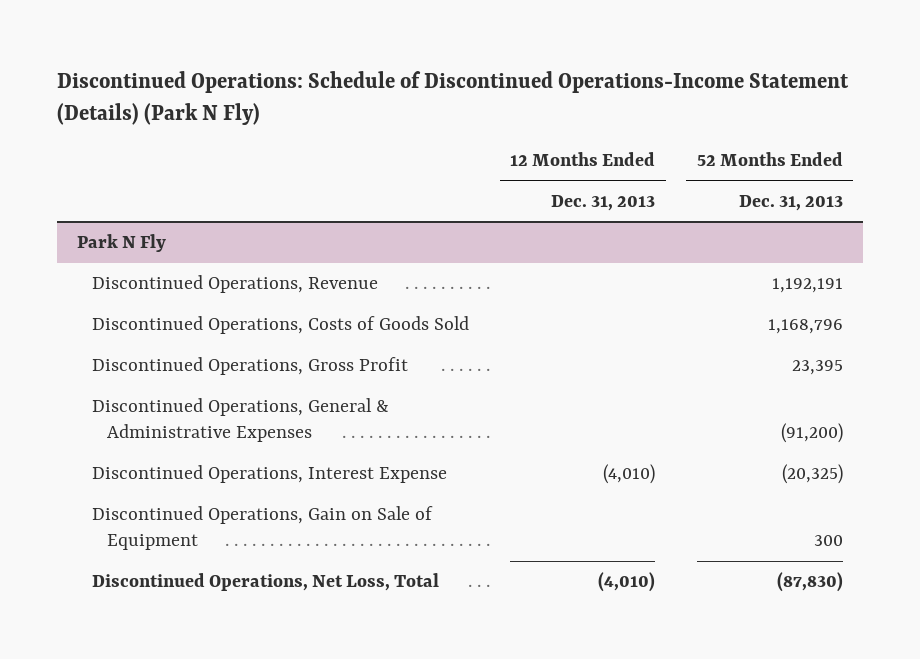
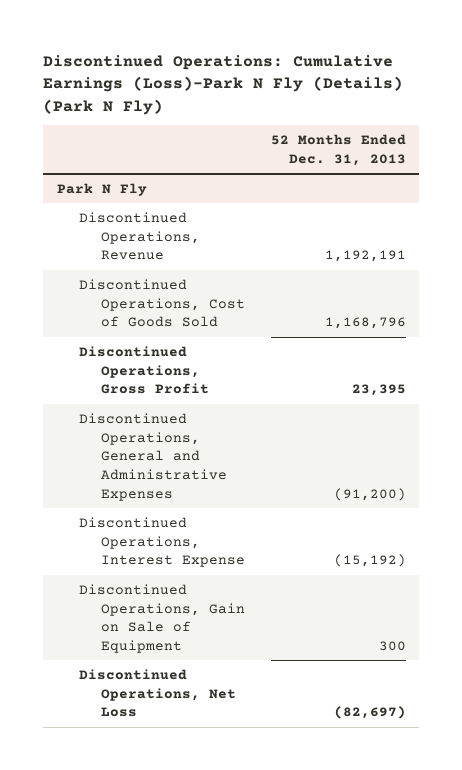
- Discontinued Operations: Schedule of Discontinued Operations-Income Statement (Details) (Park N Fly)
+ Discontinued Operations: Cumulative Earnings (Loss)-Park N Fly (Details) (Park N Fly)
- | 12 Months Ended Dec. 31, 2013 | 52 Months Ended Dec. 31, 2013
+ | 52 Months Ended Dec. 31, 2013
@ Park N Fly
- Discontinued Operations, Costs of Goods Sold | | 1,168,796
+ Discontinued Operations, Cost of Goods Sold | 1,168,796
- Discontinued Operations, General & Administrative Expenses | | (91,200)
- Discontinued Operations, Interest Expense | (4,010) | (20,325)
+ Discontinued Operations, General and Administrative Expenses | (91,200)
+ Discontinued Operations, Interest Expense | (15,192)
- Discontinued Operations, Net Loss, Total | (4,010) | (87,830)
+ Discontinued Operations, Net Loss | (82,697)

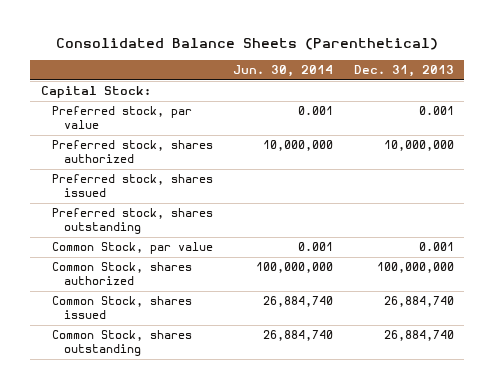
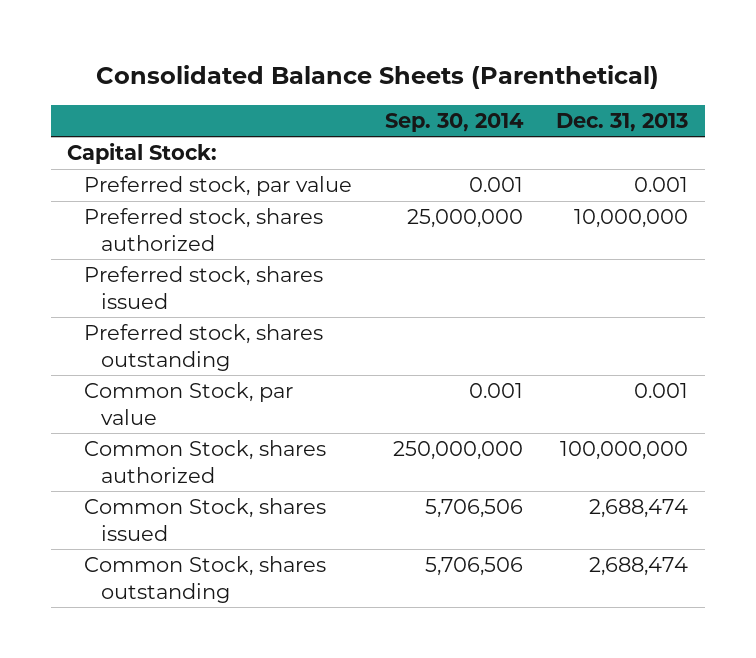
- | Jun. 30, 2014 | Dec. 31, 2013
+ | Sep. 30, 2014 | Dec. 31, 2013
- Common Stock, shares issued | 26,884,740 | 26,884,740
- Common Stock, shares outstanding | 26,884,740 | 26,884,740
+ Common Stock, shares issued | 5,706,506 | 2,688,474
+ Common Stock, shares outstanding | 5,706,506 | 2,688,474

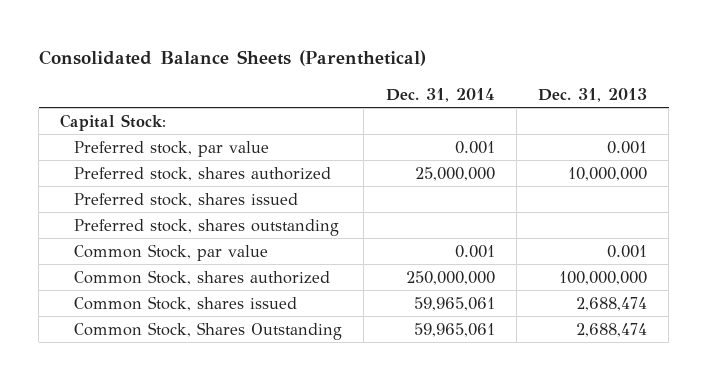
- | Sep. 30, 2014 | Dec. 31, 2013
+ | Dec. 31, 2014 | Dec. 31, 2013
- Common Stock, shares outstanding | 5,706,506 | 2,688,474
+ Common Stock, Shares Outstanding | 59,965,061 | 2,688,474

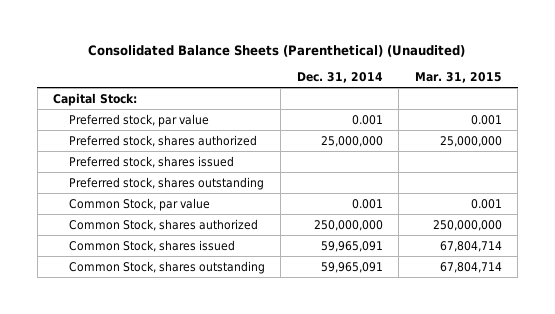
- Consolidated Balance Sheets (Parenthetical)
+ Consolidated Balance Sheets (Parenthetical) (Unaudited)
- | Dec. 31, 2014 | Dec. 31, 2013
+ | Dec. 31, 2014 | Mar. 31, 2015
- Common Stock, shares issued | 59,965,061 | 2,688,474
- Common Stock, Shares Outstanding | 59,965,061 | 2,688,474
+ Common Stock, shares issued | 59,965,091 | 67,804,714
+ Common Stock, shares outstanding | 59,965,091 | 67,804,714

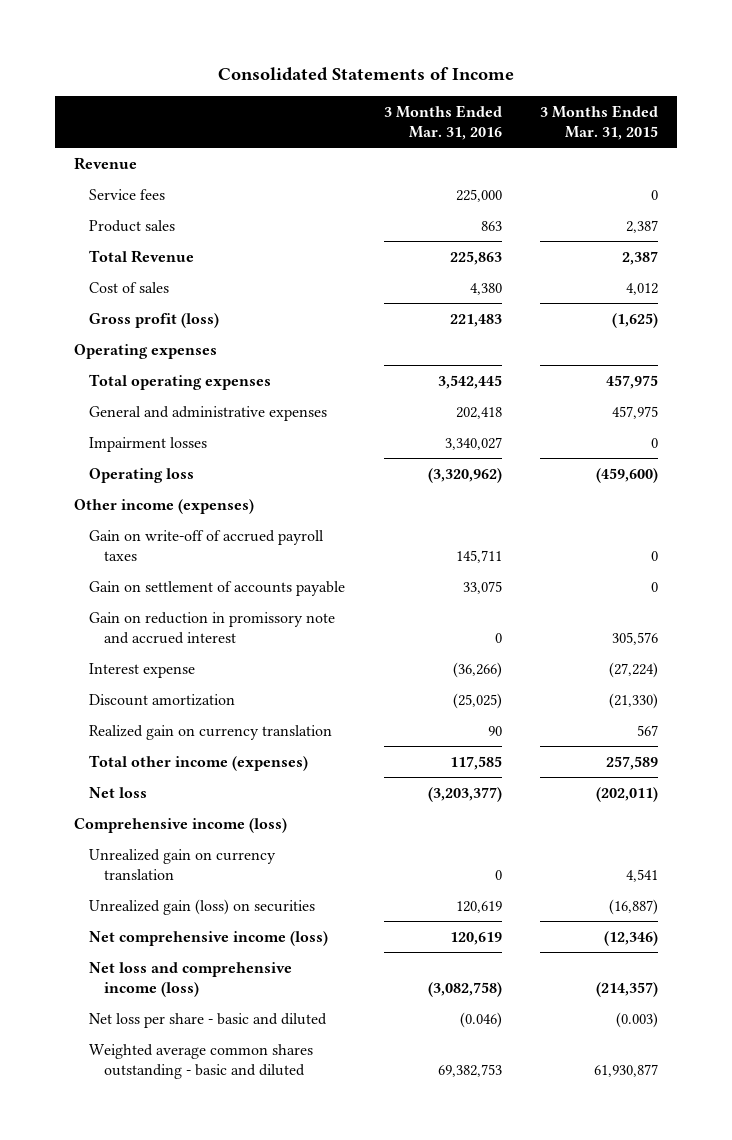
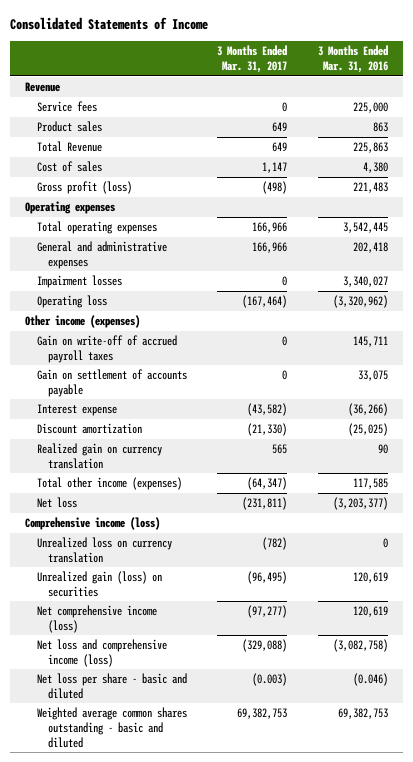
- | 3 Months Ended Mar. 31, 2016 | 3 Months Ended Mar. 31, 2015
+ | 3 Months Ended Mar. 31, 2017 | 3 Months Ended Mar. 31, 2016
- Gain on reduction in promissory note and accrued interest | 0 | 305,576
- Unrealized gain on currency translation | 0 | 4,541
+ Unrealized loss on currency translation | (782) | 0

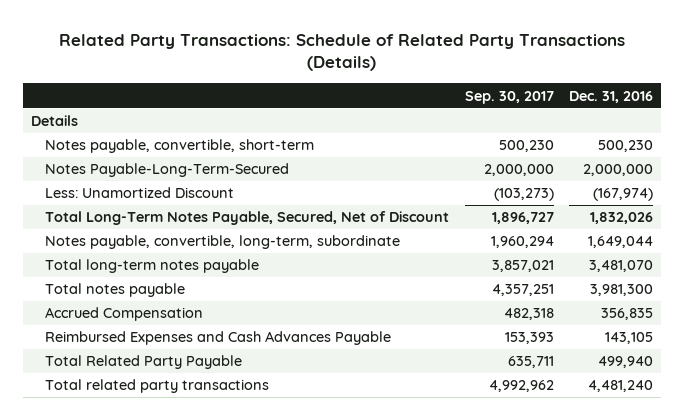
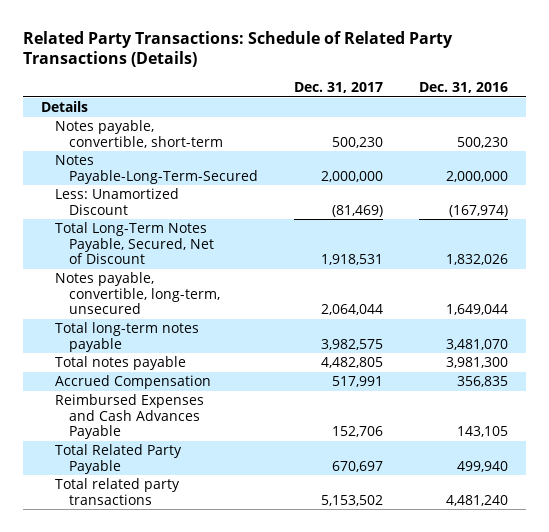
- | Sep. 30, 2017 | Dec. 31, 2016
+ | Dec. 31, 2017 | Dec. 31, 2016
- Notes payable, convertible, long-term, subordinate | 1,960,294 | 1,649,044
+ Notes payable, convertible, long-term, unsecured | 2,064,044 | 1,649,044

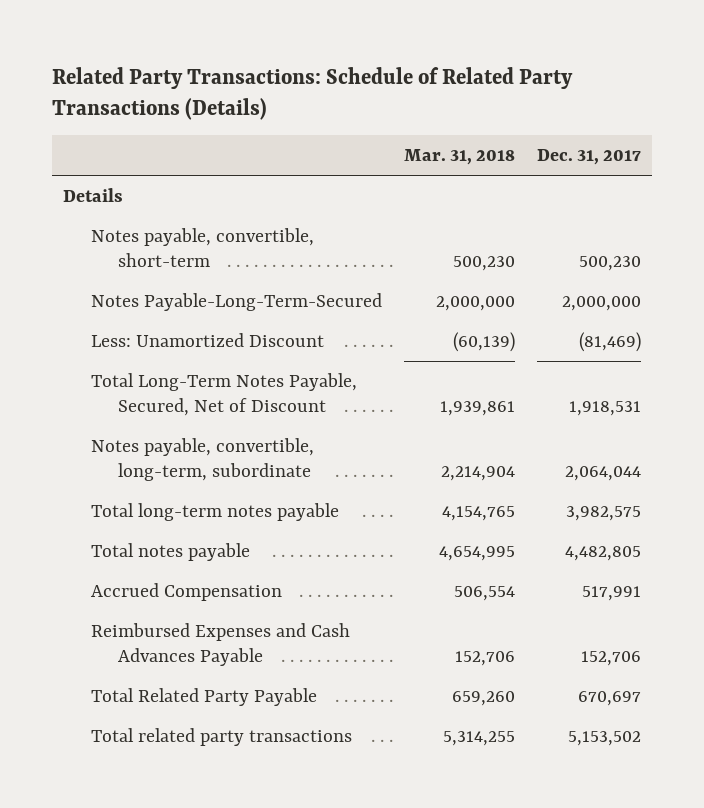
- | Dec. 31, 2017 | Dec. 31, 2016
+ | Mar. 31, 2018 | Dec. 31, 2017
- Notes payable, convertible, long-term, unsecured | 2,064,044 | 1,649,044
+ Notes payable, convertible, long-term, subordinate | 2,214,904 | 2,064,044

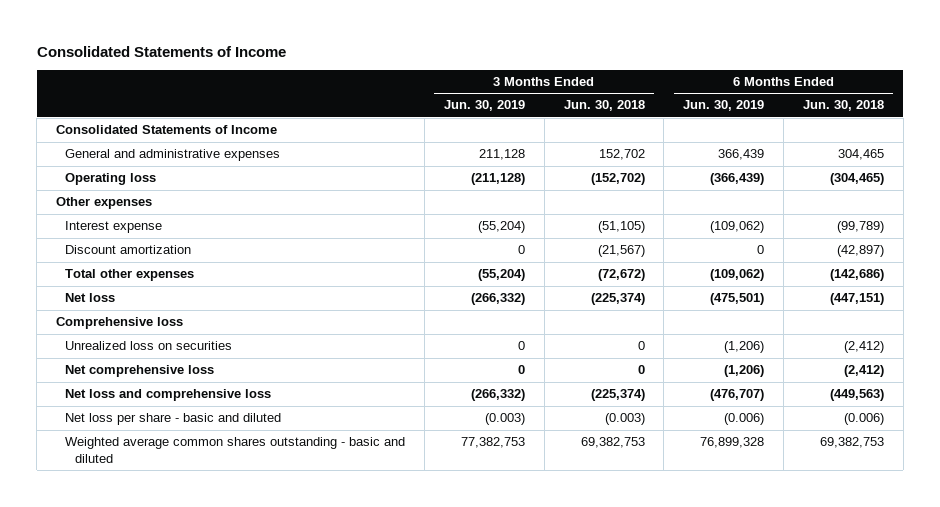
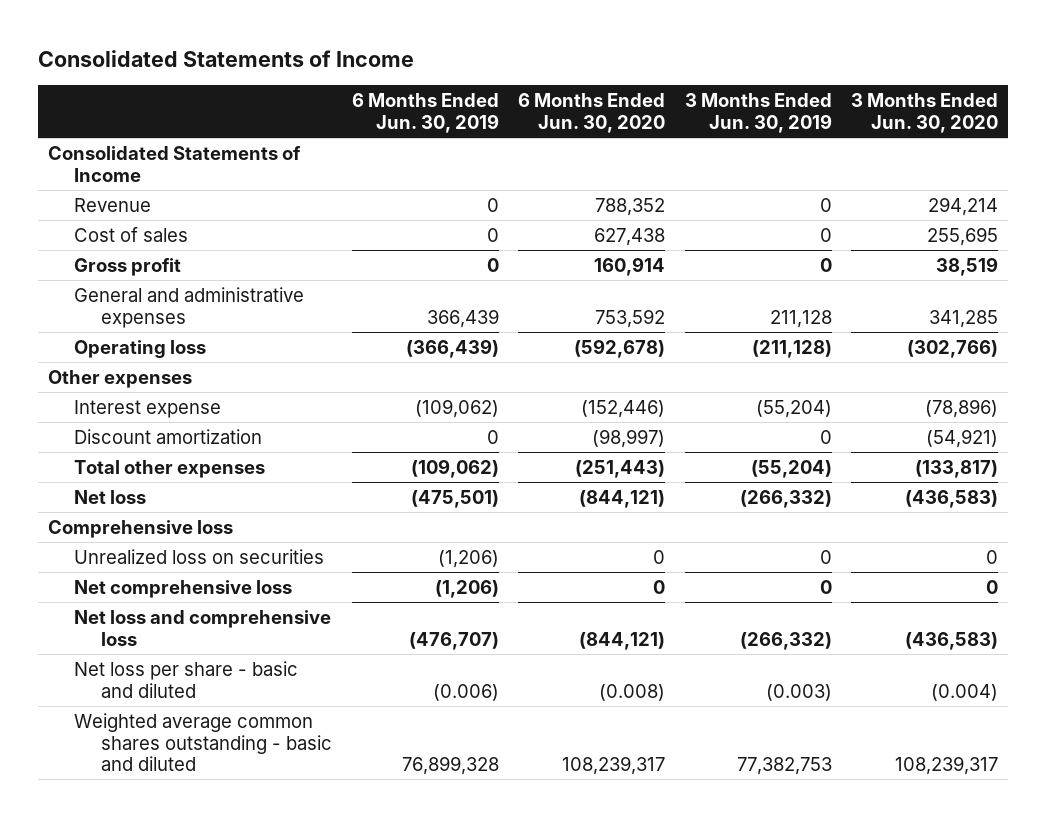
- | 3 Months Ended Jun. 30, 2019 | 3 Months Ended Jun. 30, 2018 | 6 Months Ended Jun. 30, 2019 | 6 Months Ended Jun. 30, 2018
+ | 6 Months Ended Jun. 30, 2019 | 6 Months Ended Jun. 30, 2020 | 3 Months Ended Jun. 30, 2019 | 3 Months Ended Jun. 30, 2020
+ Revenue | 0 | 788,352 | 0 | 294,214
+ Cost of sales | 0 | 627,438 | 0 | 255,695
+ Gross profit | 0 | 160,914 | 0 | 38,519

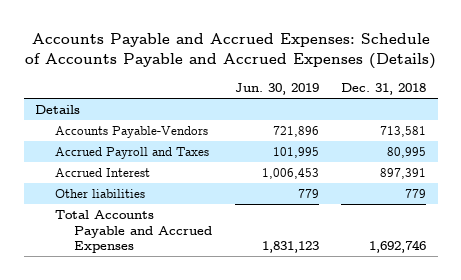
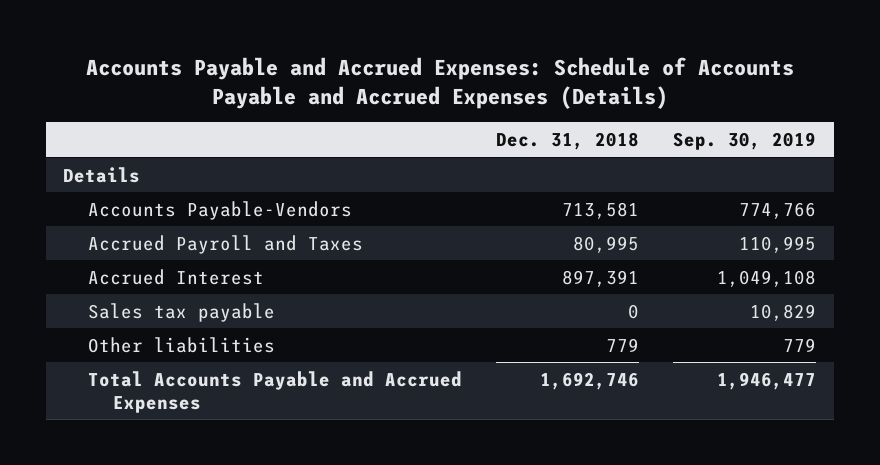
- | Jun. 30, 2019 | Dec. 31, 2018
+ | Dec. 31, 2018 | Sep. 30, 2019
+ Sales tax payable | 0 | 10,829

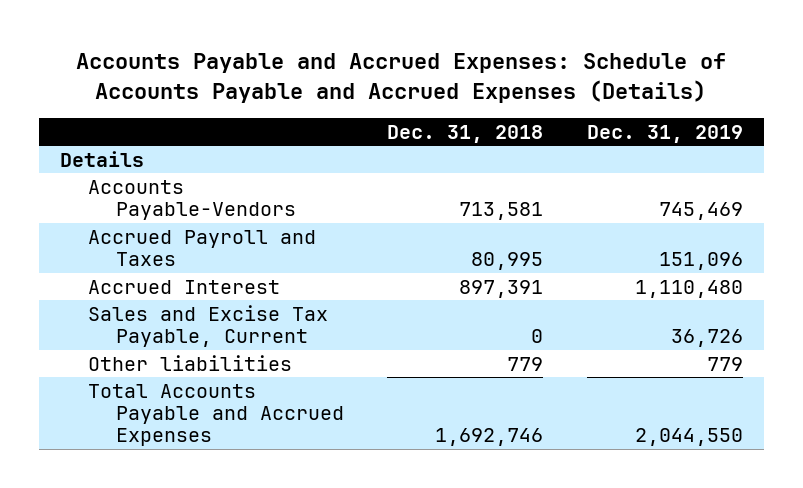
- | Dec. 31, 2018 | Sep. 30, 2019
+ | Dec. 31, 2018 | Dec. 31, 2019
- Sales tax payable | 0 | 10,829
+ Sales and Excise Tax Payable, Current | 0 | 36,726

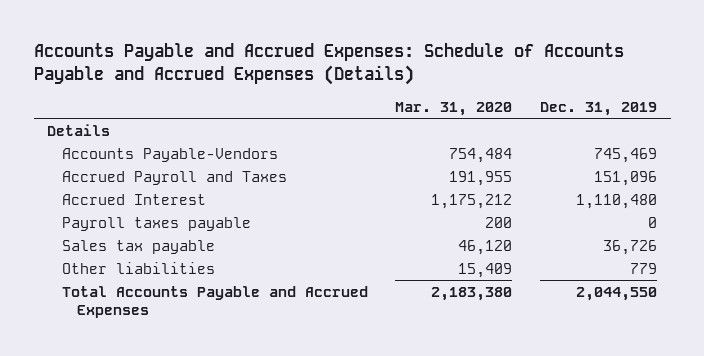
- | Dec. 31, 2018 | Dec. 31, 2019
+ | Mar. 31, 2020 | Dec. 31, 2019
- Sales and Excise Tax Payable, Current | 0 | 36,726
+ Payroll taxes payable | 200 | 0
+ Sales tax payable | 46,120 | 36,726

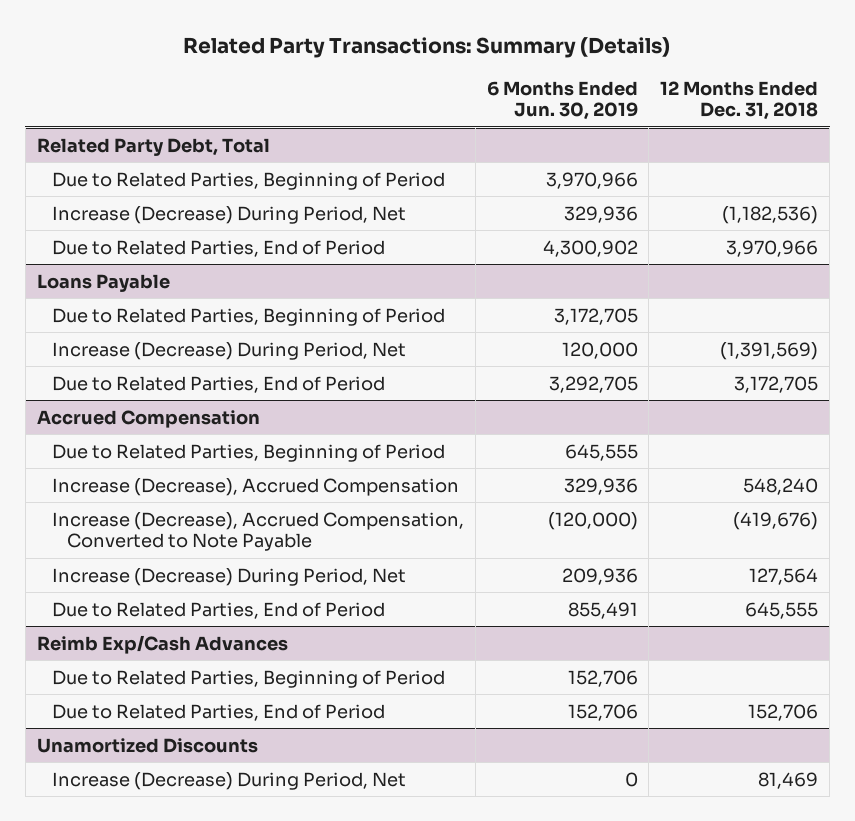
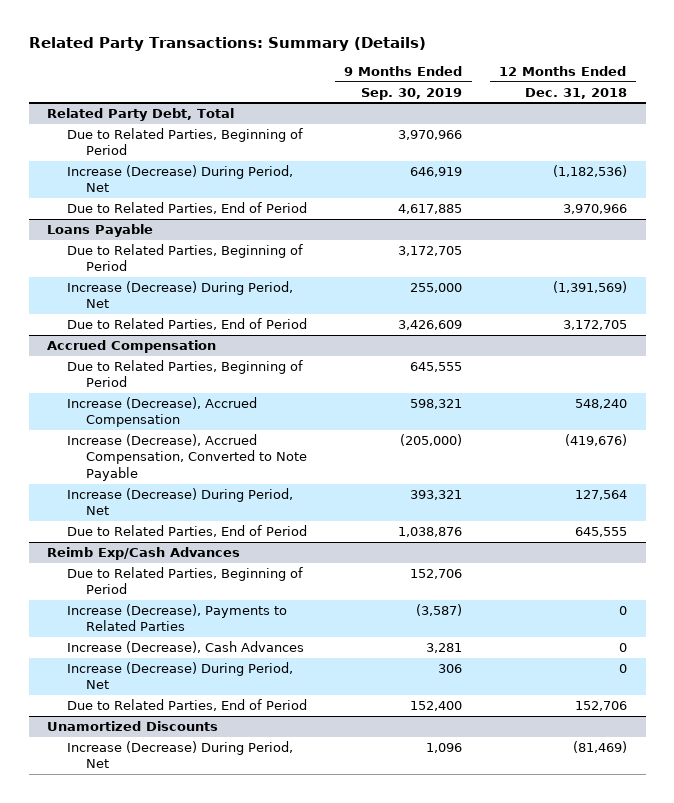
- | 6 Months Ended Jun. 30, 2019 | 12 Months Ended Dec. 31, 2018
+ | 9 Months Ended Sep. 30, 2019 | 12 Months Ended Dec. 31, 2018
@ Reimb Exp/Cash Advances
+ Increase (Decrease), Payments to Related Parties | (3,587) | 0
+ Increase (Decrease), Cash Advances | 3,281 | 0
+ Increase (Decrease) During Period, Net | 306 | 0
@ Unamortized Discounts
- Increase (Decrease) During Period, Net | 0 | 81,469
+ Increase (Decrease) During Period, Net | 1,096 | (81,469)

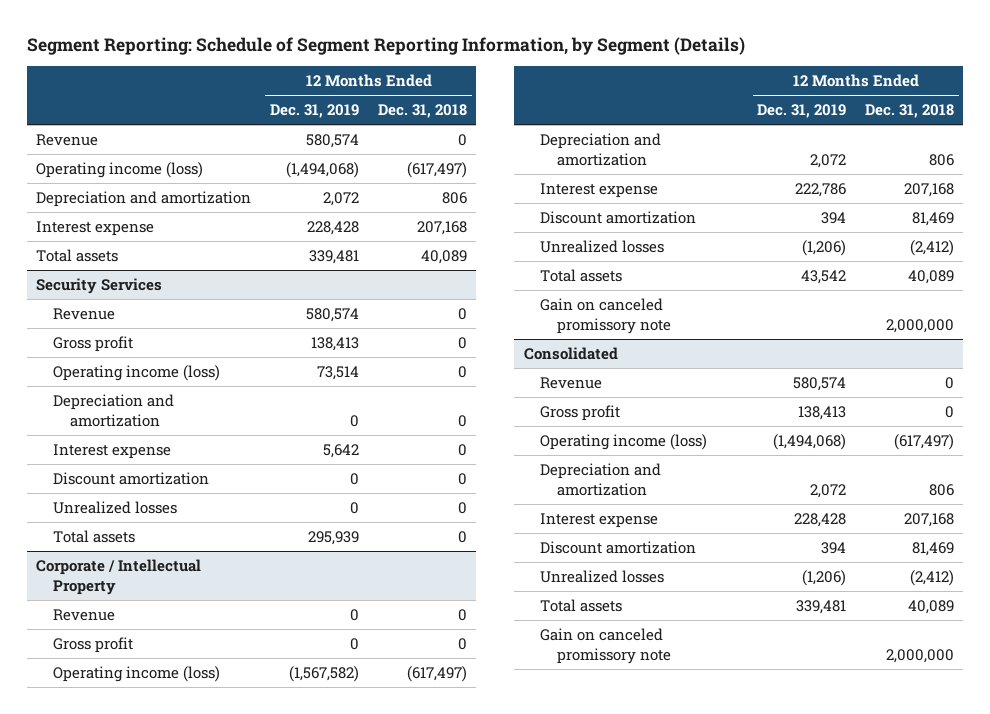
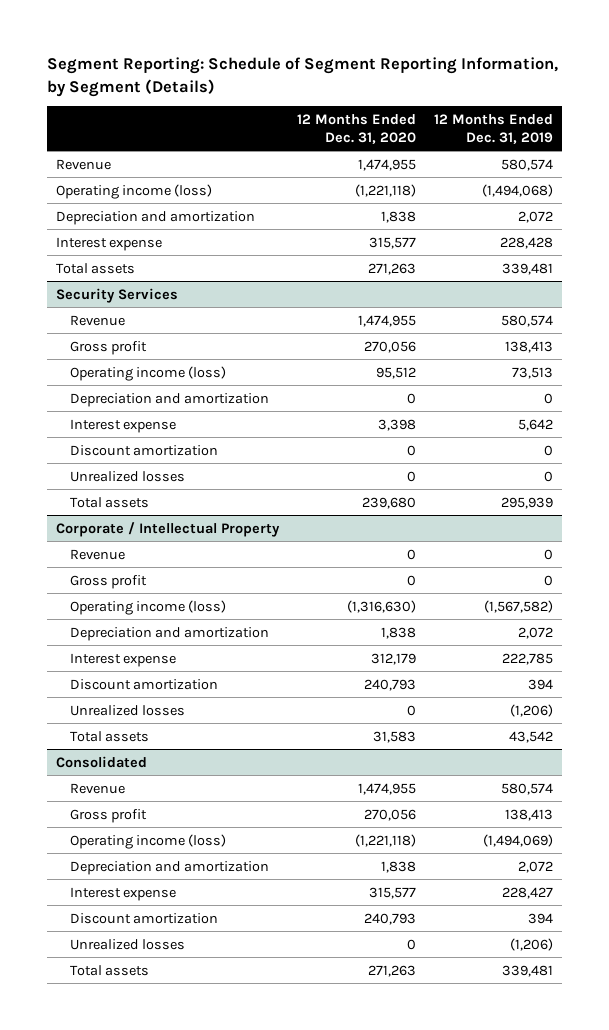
- | 12 Months Ended Dec. 31, 2019 | 12 Months Ended Dec. 31, 2018
+ | 12 Months Ended Dec. 31, 2020 | 12 Months Ended Dec. 31, 2019
@ Security Services
- Operating income (loss) | 73,514 | 0
+ Operating income (loss) | 95,512 | 73,513
@ Corporate / Intellectual Property
- Interest expense | 222,786 | 207,168
+ Interest expense | 312,179 | 222,785
- Gain on canceled promissory note | | 2,000,000
@ Consolidated
- Operating income (loss) | (1,494,068) | (617,497)
+ Operating income (loss) | (1,221,118) | (1,494,069)
- Interest expense | 228,428 | 207,168
+ Interest expense | 315,577 | 228,427
- Gain on canceled promissory note | | 2,000,000

